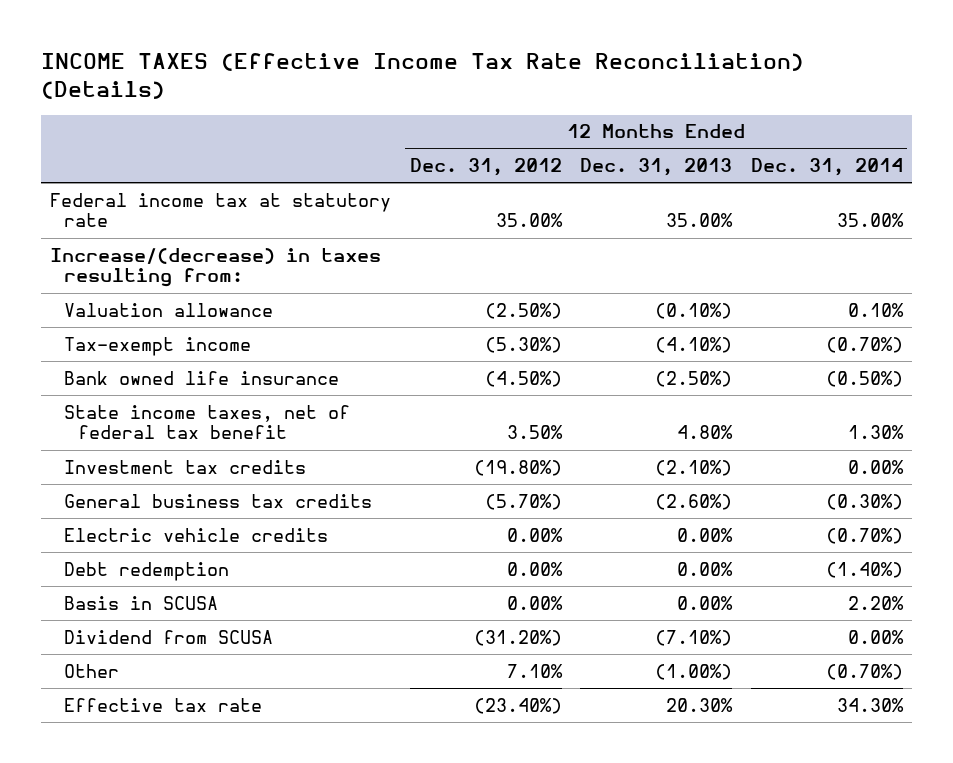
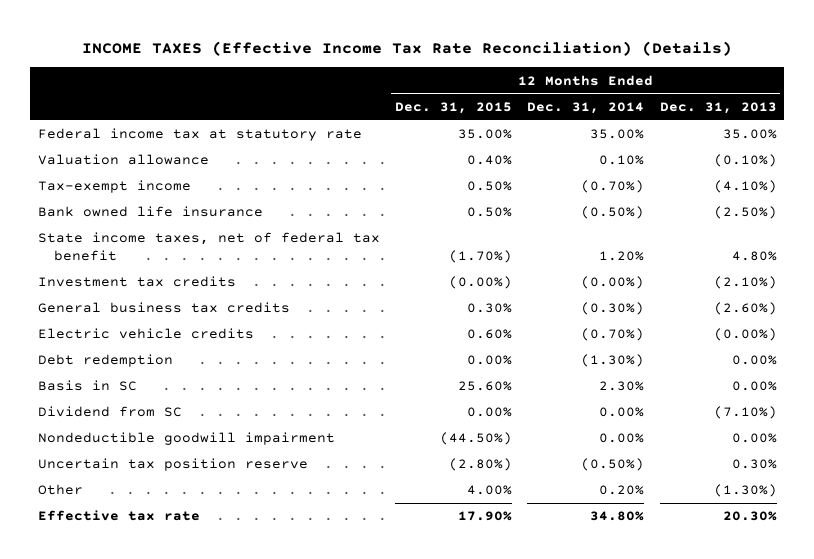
- | 12 Months Ended Dec. 31, 2012 | 12 Months Ended Dec. 31, 2013 | 12 Months Ended Dec. 31, 2014
+ | 12 Months Ended Dec. 31, 2015 | 12 Months Ended Dec. 31, 2014 | 12 Months Ended Dec. 31, 2013
- Increase/(decrease) in taxes resulting from:
- State income taxes, net of federal tax benefit | 3.50% | 4.80% | 1.30%
- Investment tax credits | (19.80%) | (2.10%) | 0.00%
+ State income taxes, net of federal tax benefit | (1.70%) | 1.20% | 4.80%
+ Investment tax credits | (0.00%) | (0.00%) | (2.10%)
- Electric vehicle credits | 0.00% | 0.00% | (0.70%)
- Debt redemption | 0.00% | 0.00% | (1.40%)
- Basis in SCUSA | 0.00% | 0.00% | 2.20%
- Dividend from SCUSA | (31.20%) | (7.10%) | 0.00%
- Other | 7.10% | (1.00%) | (0.70%)
- Effective tax rate | (23.40%) | 20.30% | 34.30%
+ Electric vehicle credits | 0.60% | (0.70%) | (0.00%)
+ Debt redemption | 0.00% | (1.30%) | 0.00%
+ Basis in SC | 25.60% | 2.30% | 0.00%
+ Dividend from SC | 0.00% | 0.00% | (7.10%)
+ Nondeductible goodwill impairment | (44.50%) | 0.00% | 0.00%
+ Uncertain tax position reserve | (2.80%) | (0.50%) | 0.30%
+ Other | 4.00% | 0.20% | (1.30%)
+ Effective tax rate | 17.90% | 34.80% | 20.30%

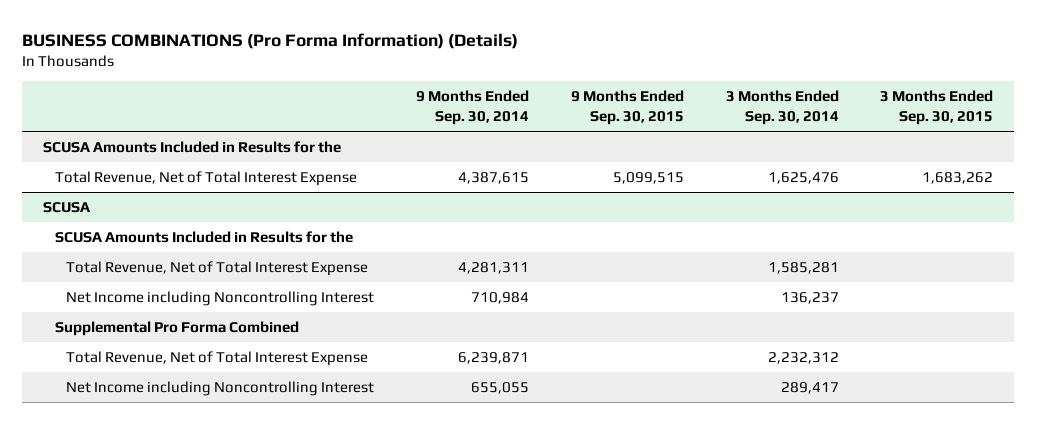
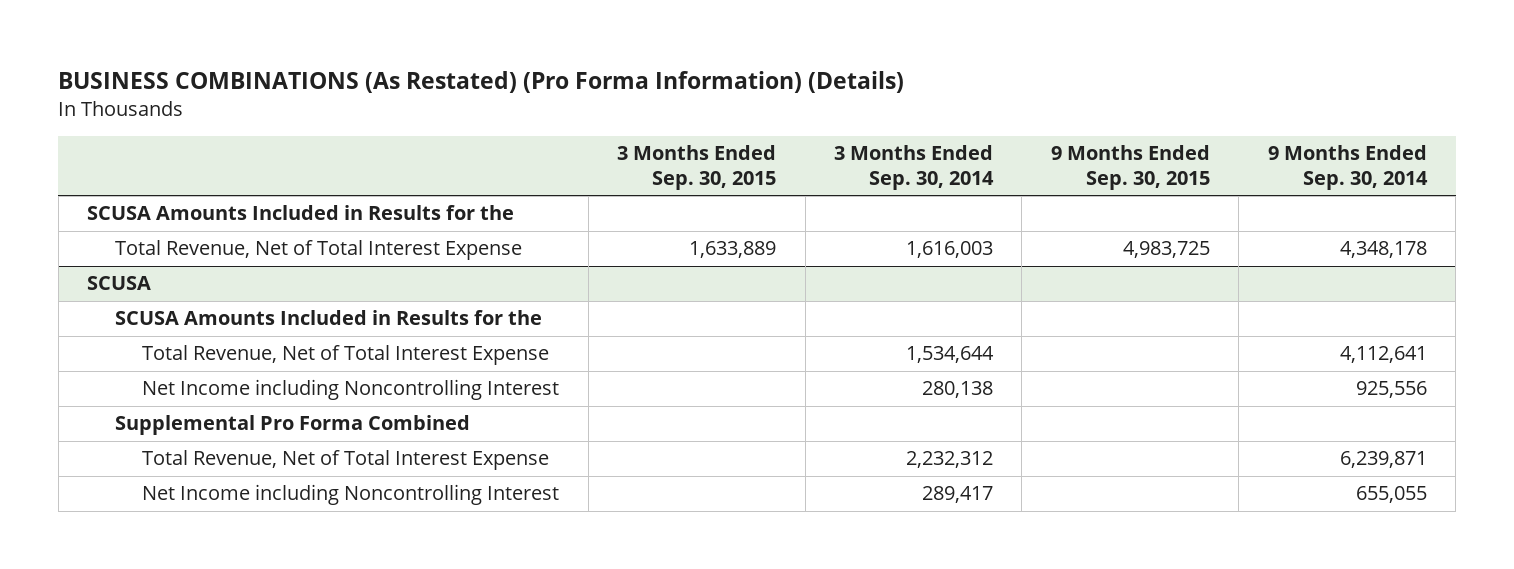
- BUSINESS COMBINATIONS (Pro Forma Information) (Details)
+ BUSINESS COMBINATIONS (As Restated) (Pro Forma Information) (Details)
- | 9 Months Ended Sep. 30, 2014 | 9 Months Ended Sep. 30, 2015 | 3 Months Ended Sep. 30, 2014 | 3 Months Ended Sep. 30, 2015
+ | 3 Months Ended Sep. 30, 2015 | 3 Months Ended Sep. 30, 2014 | 9 Months Ended Sep. 30, 2015 | 9 Months Ended Sep. 30, 2014
- Total Revenue, Net of Total Interest Expense | 4,387,615 | 5,099,515 | 1,625,476 | 1,683,262
+ Total Revenue, Net of Total Interest Expense | 1,633,889 | 1,616,003 | 4,983,725 | 4,348,178
@ SCUSA
- Total Revenue, Net of Total Interest Expense | 4,281,311 | | 1,585,281 |
- Net Income including Noncontrolling Interest | 710,984 | | 136,237 |
+ Total Revenue, Net of Total Interest Expense | | 1,534,644 | | 4,112,641
+ Net Income including Noncontrolling Interest | | 280,138 | | 925,556

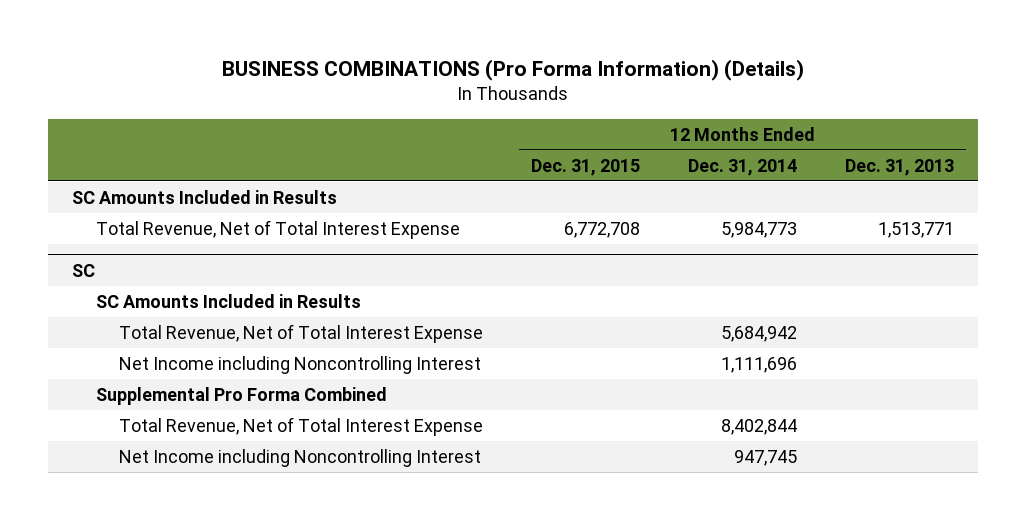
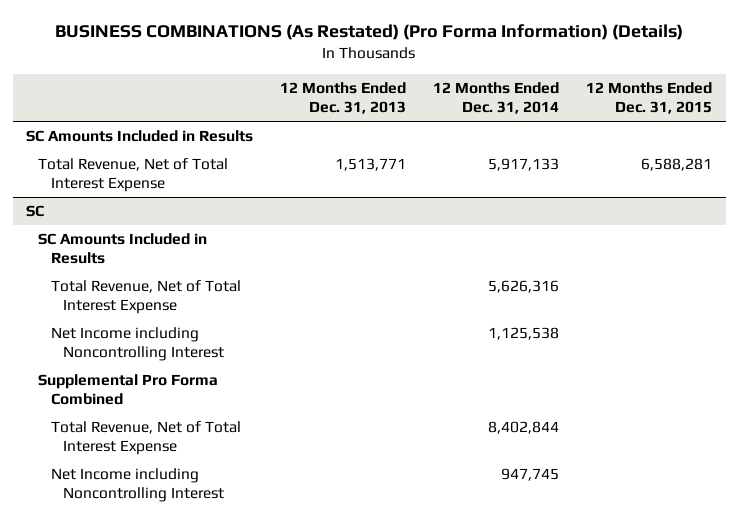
- BUSINESS COMBINATIONS (Pro Forma Information) (Details)
+ BUSINESS COMBINATIONS (As Restated) (Pro Forma Information) (Details)
- | 12 Months Ended Dec. 31, 2015 | 12 Months Ended Dec. 31, 2014 | 12 Months Ended Dec. 31, 2013
+ | 12 Months Ended Dec. 31, 2013 | 12 Months Ended Dec. 31, 2014 | 12 Months Ended Dec. 31, 2015
- Total Revenue, Net of Total Interest Expense | 6,772,708 | 5,984,773 | 1,513,771
+ Total Revenue, Net of Total Interest Expense | 1,513,771 | 5,917,133 | 6,588,281
@ SC
- Total Revenue, Net of Total Interest Expense | | 5,684,942 |
- Net Income including Noncontrolling Interest | | 1,111,696 |
+ Total Revenue, Net of Total Interest Expense | | 5,626,316 |
+ Net Income including Noncontrolling Interest | | 1,125,538 |

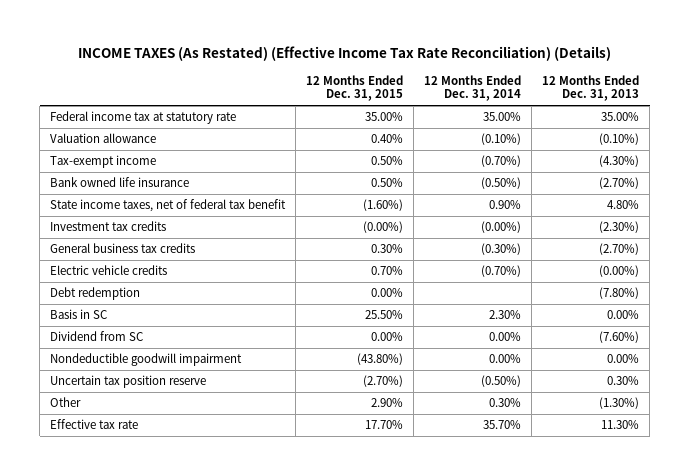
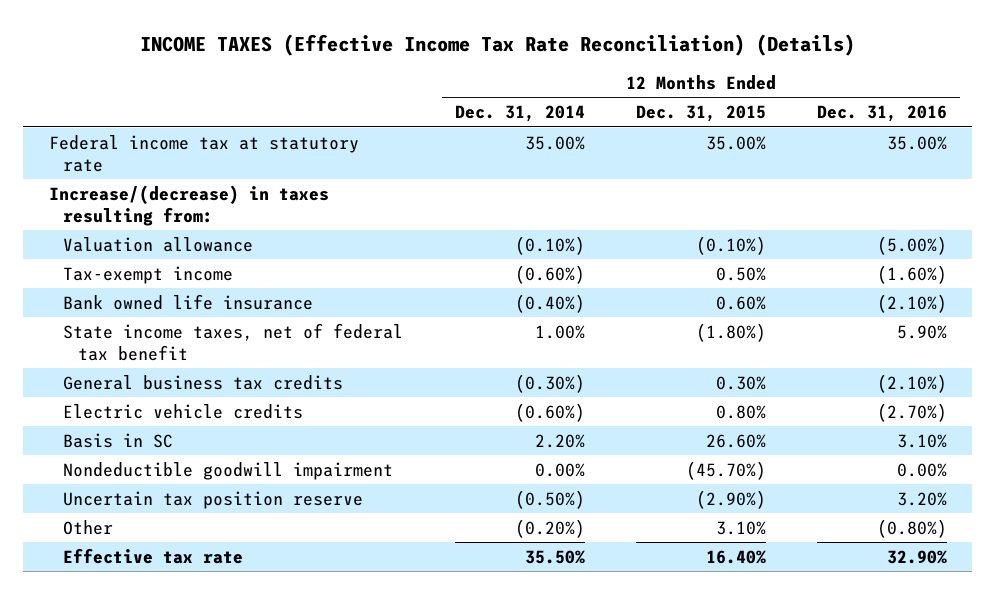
- INCOME TAXES (As Restated) (Effective Income Tax Rate Reconciliation) (Details)
+ INCOME TAXES (Effective Income Tax Rate Reconciliation) (Details)
- | 12 Months Ended Dec. 31, 2015 | 12 Months Ended Dec. 31, 2014 | 12 Months Ended Dec. 31, 2013
+ | 12 Months Ended Dec. 31, 2014 | 12 Months Ended Dec. 31, 2015 | 12 Months Ended Dec. 31, 2016
- Valuation allowance | 0.40% | (0.10%) | (0.10%)
- Tax-exempt income | 0.50% | (0.70%) | (4.30%)
- Bank owned life insurance | 0.50% | (0.50%) | (2.70%)
- State income taxes, net of federal tax benefit | (1.60%) | 0.90% | 4.80%
- Investment tax credits | (0.00%) | (0.00%) | (2.30%)
+ Increase/(decrease) in taxes resulting from:
+ Valuation allowance | (0.10%) | (0.10%) | (5.00%)
+ Tax-exempt income | (0.60%) | 0.50% | (1.60%)
+ Bank owned life insurance | (0.40%) | 0.60% | (2.10%)
+ State income taxes, net of federal tax benefit | 1.00% | (1.80%) | 5.90%
- Electric vehicle credits | 0.70% | (0.70%) | (0.00%)
- Debt redemption | 0.00% | | (7.80%)
- Basis in SC | 25.50% | 2.30% | 0.00%
- Dividend from SC | 0.00% | 0.00% | (7.60%)
- Nondeductible goodwill impairment | (43.80%) | 0.00% | 0.00%
- Uncertain tax position reserve | (2.70%) | (0.50%) | 0.30%
- Other | 2.90% | 0.30% | (1.30%)
- Effective tax rate | 17.70% | 35.70% | 11.30%
+ Electric vehicle credits | (0.60%) | 0.80% | (2.70%)
+ Basis in SC | 2.20% | 26.60% | 3.10%
+ Nondeductible goodwill impairment | 0.00% | (45.70%) | 0.00%
+ Uncertain tax position reserve | (0.50%) | (2.90%) | 3.20%
+ Other | (0.20%) | 3.10% | (0.80%)
+ Effective tax rate | 35.50% | 16.40% | 32.90%

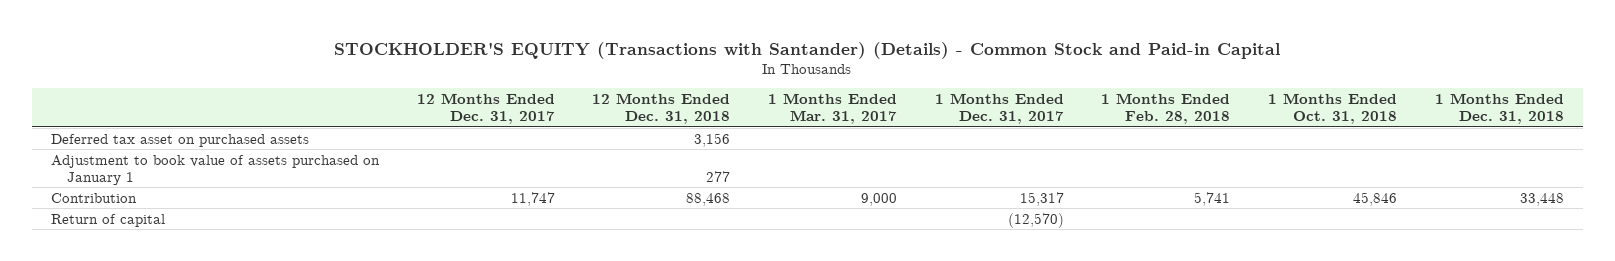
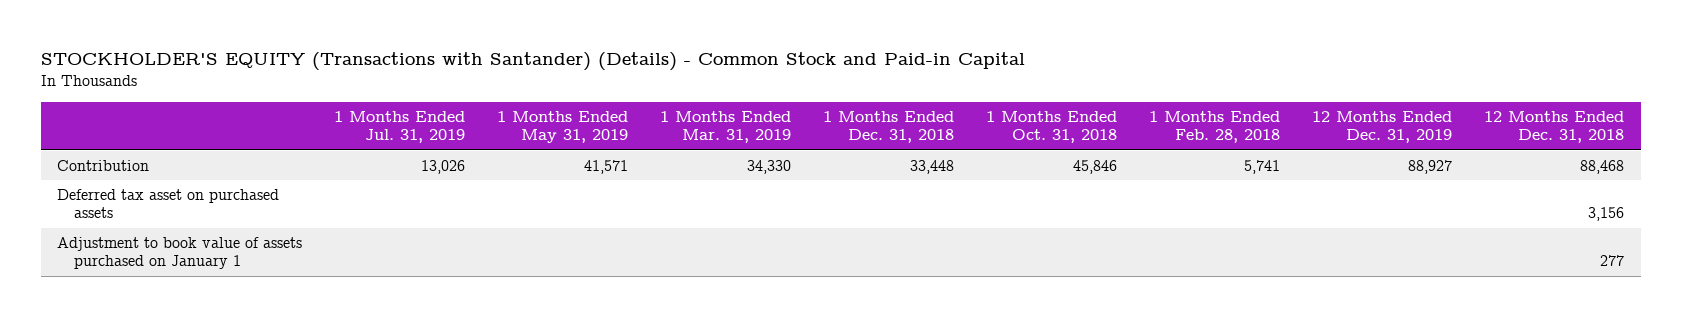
- | 12 Months Ended Dec. 31, 2017 | 12 Months Ended Dec. 31, 2018 | 1 Months Ended Mar. 31, 2017 | 1 Months Ended Dec. 31, 2017 | 1 Months Ended Feb. 28, 2018 | 1 Months Ended Oct. 31, 2018 | 1 Months Ended Dec. 31, 2018
+ | 1 Months Ended Jul. 31, 2019 | 1 Months Ended May 31, 2019 | 1 Months Ended Mar. 31, 2019 | 1 Months Ended Dec. 31, 2018 | 1 Months Ended Oct. 31, 2018 | 1 Months Ended Feb. 28, 2018 | 12 Months Ended Dec. 31, 2019 | 12 Months Ended Dec. 31, 2018
moved up: Contribution | 13,026 | 41,571 | 34,330 | 33,448 | 45,846 | 5,741 | 88,927 | 88,468
- Return of capital | | | | (12,570) | | |

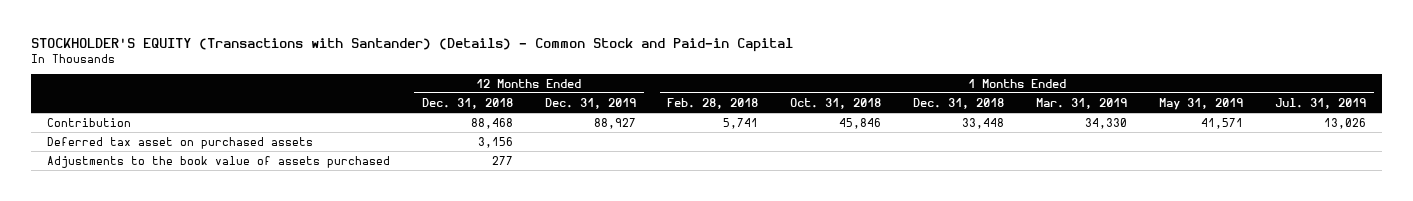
- | 1 Months Ended Jul. 31, 2019 | 1 Months Ended May 31, 2019 | 1 Months Ended Mar. 31, 2019 | 1 Months Ended Dec. 31, 2018 | 1 Months Ended Oct. 31, 2018 | 1 Months Ended Feb. 28, 2018 | 12 Months Ended Dec. 31, 2019 | 12 Months Ended Dec. 31, 2018
+ | 12 Months Ended Dec. 31, 2018 | 12 Months Ended Dec. 31, 2019 | 1 Months Ended Feb. 28, 2018 | 1 Months Ended Oct. 31, 2018 | 1 Months Ended Dec. 31, 2018 | 1 Months Ended Mar. 31, 2019 | 1 Months Ended May 31, 2019 | 1 Months Ended Jul. 31, 2019
- Adjustment to book value of assets purchased on January 1 | | | | | | | | 277
+ Adjustments to the book value of assets purchased | 277 | | | | | | |

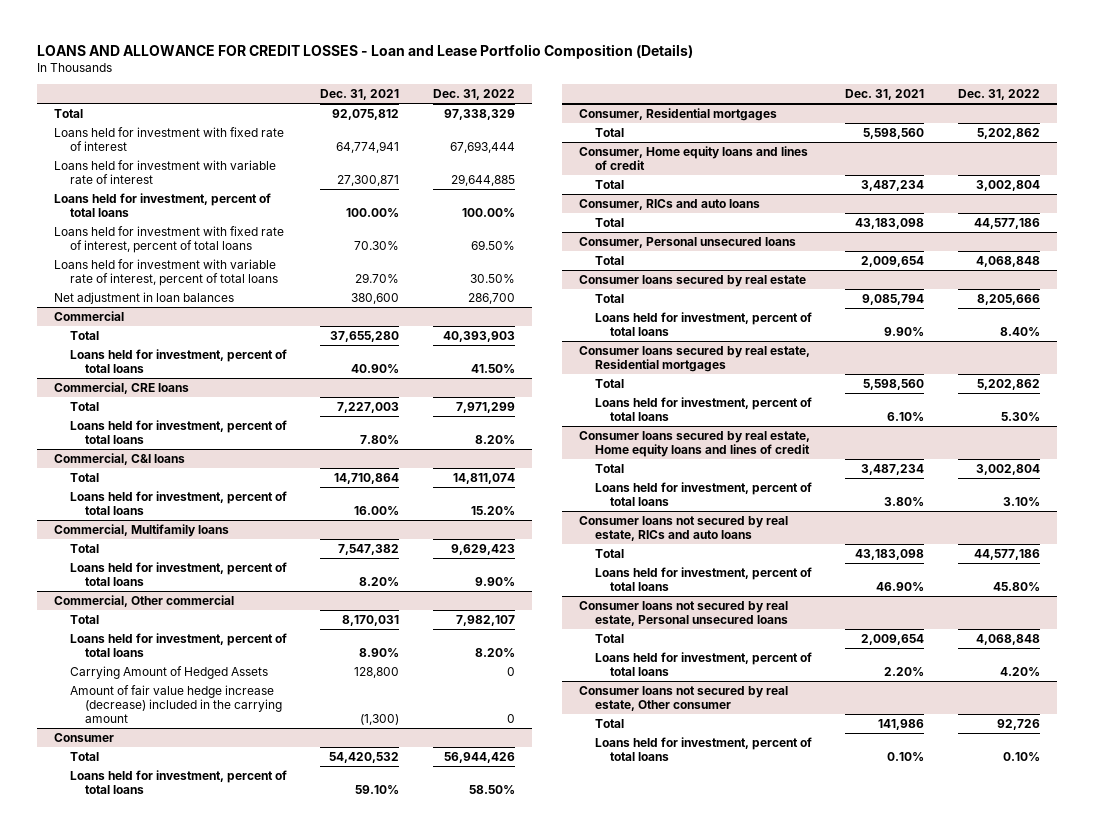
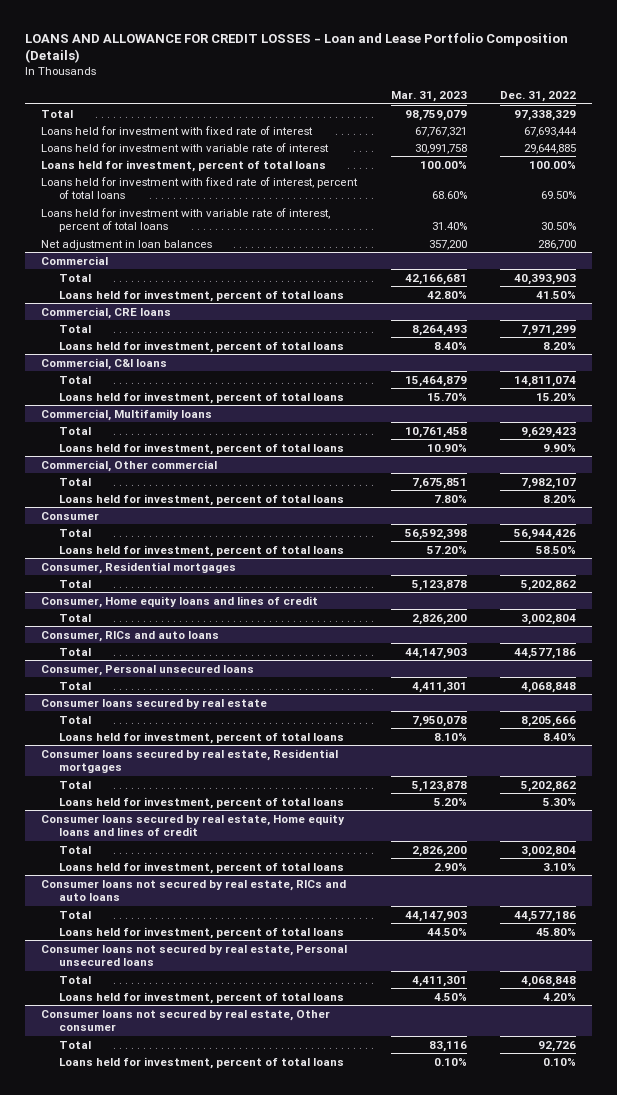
- | Dec. 31, 2021 | Dec. 31, 2022
+ | Mar. 31, 2023 | Dec. 31, 2022
@ Commercial, Other commercial
- Carrying Amount of Hedged Assets | 128,800 | 0
- Amount of fair value hedge increase (decrease) included in the carrying amount | (1,300) | 0

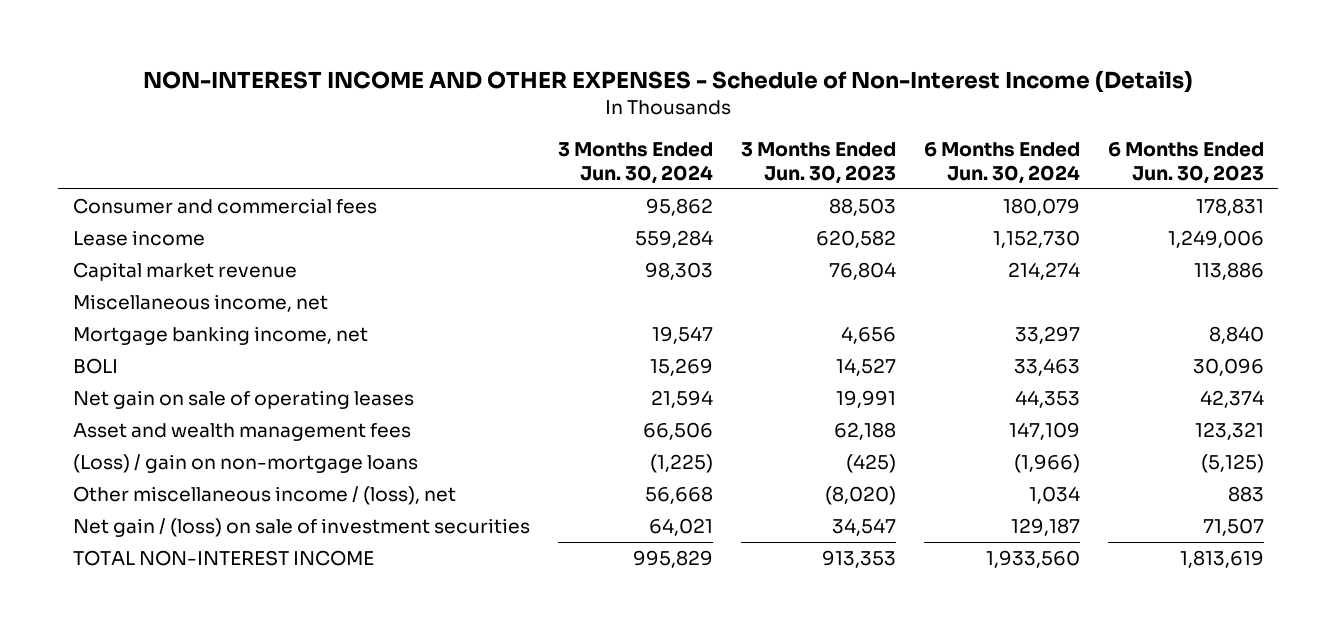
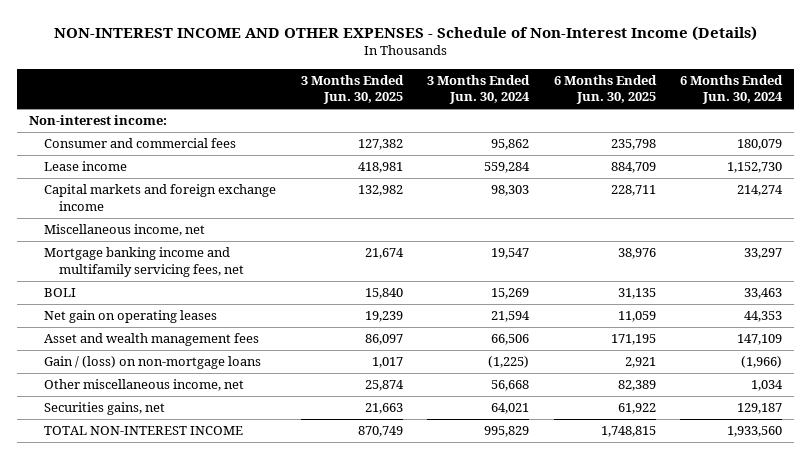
- | 3 Months Ended Jun. 30, 2024 | 3 Months Ended Jun. 30, 2023 | 6 Months Ended Jun. 30, 2024 | 6 Months Ended Jun. 30, 2023
+ | 3 Months Ended Jun. 30, 2025 | 3 Months Ended Jun. 30, 2024 | 6 Months Ended Jun. 30, 2025 | 6 Months Ended Jun. 30, 2024
+ Non-interest income:
- Capital market revenue | 98,303 | 76,804 | 214,274 | 113,886
+ Capital markets and foreign exchange income | 132,982 | 98,303 | 228,711 | 214,274
- Mortgage banking income, net | 19,547 | 4,656 | 33,297 | 8,840
+ Mortgage banking income and multifamily servicing fees, net | 21,674 | 19,547 | 38,976 | 33,297
- Net gain on sale of operating leases | 21,594 | 19,991 | 44,353 | 42,374
+ Net gain on operating leases | 19,239 | 21,594 | 11,059 | 44,353
- (Loss) / gain on non-mortgage loans | (1,225) | (425) | (1,966) | (5,125)
- Other miscellaneous income / (loss), net | 56,668 | (8,020) | 1,034 | 883
- Net gain / (loss) on sale of investment securities | 64,021 | 34,547 | 129,187 | 71,507
+ Gain / (loss) on non-mortgage loans | 1,017 | (1,225) | 2,921 | (1,966)
+ Other miscellaneous income, net | 25,874 | 56,668 | 82,389 | 1,034
+ Securities gains, net | 21,663 | 64,021 | 61,922 | 129,187

